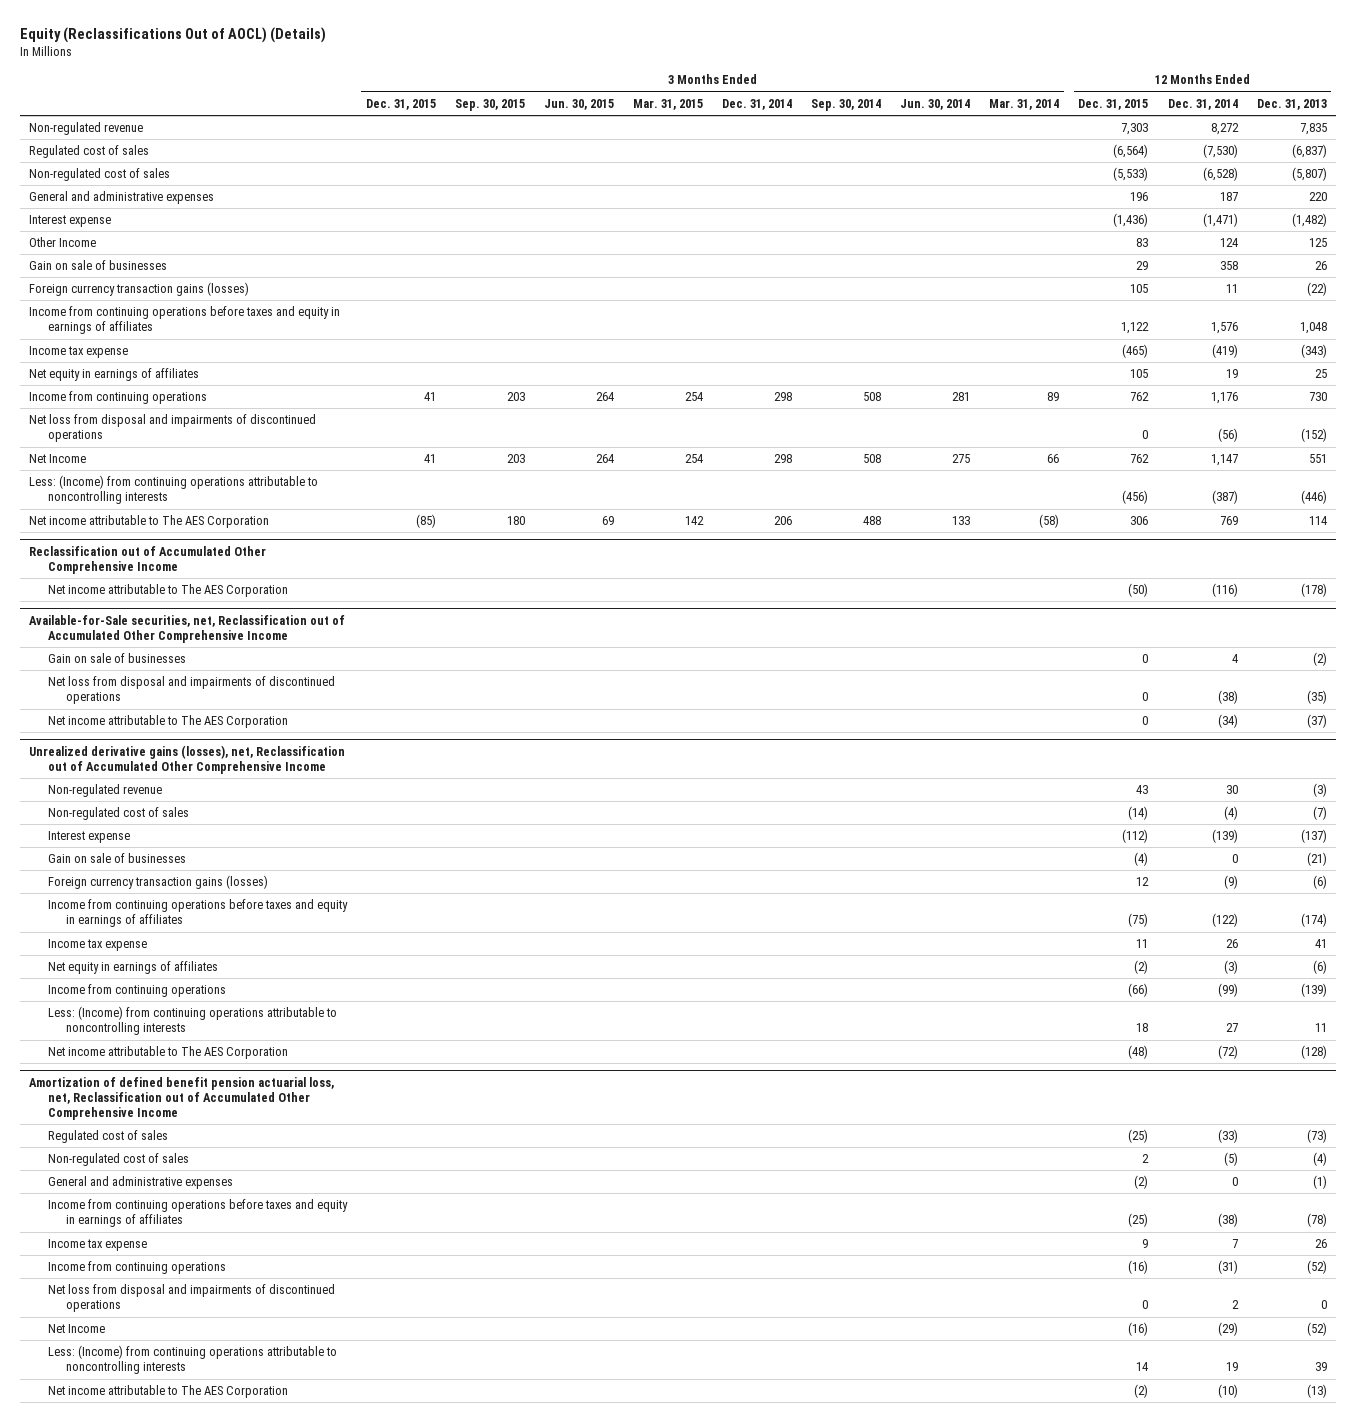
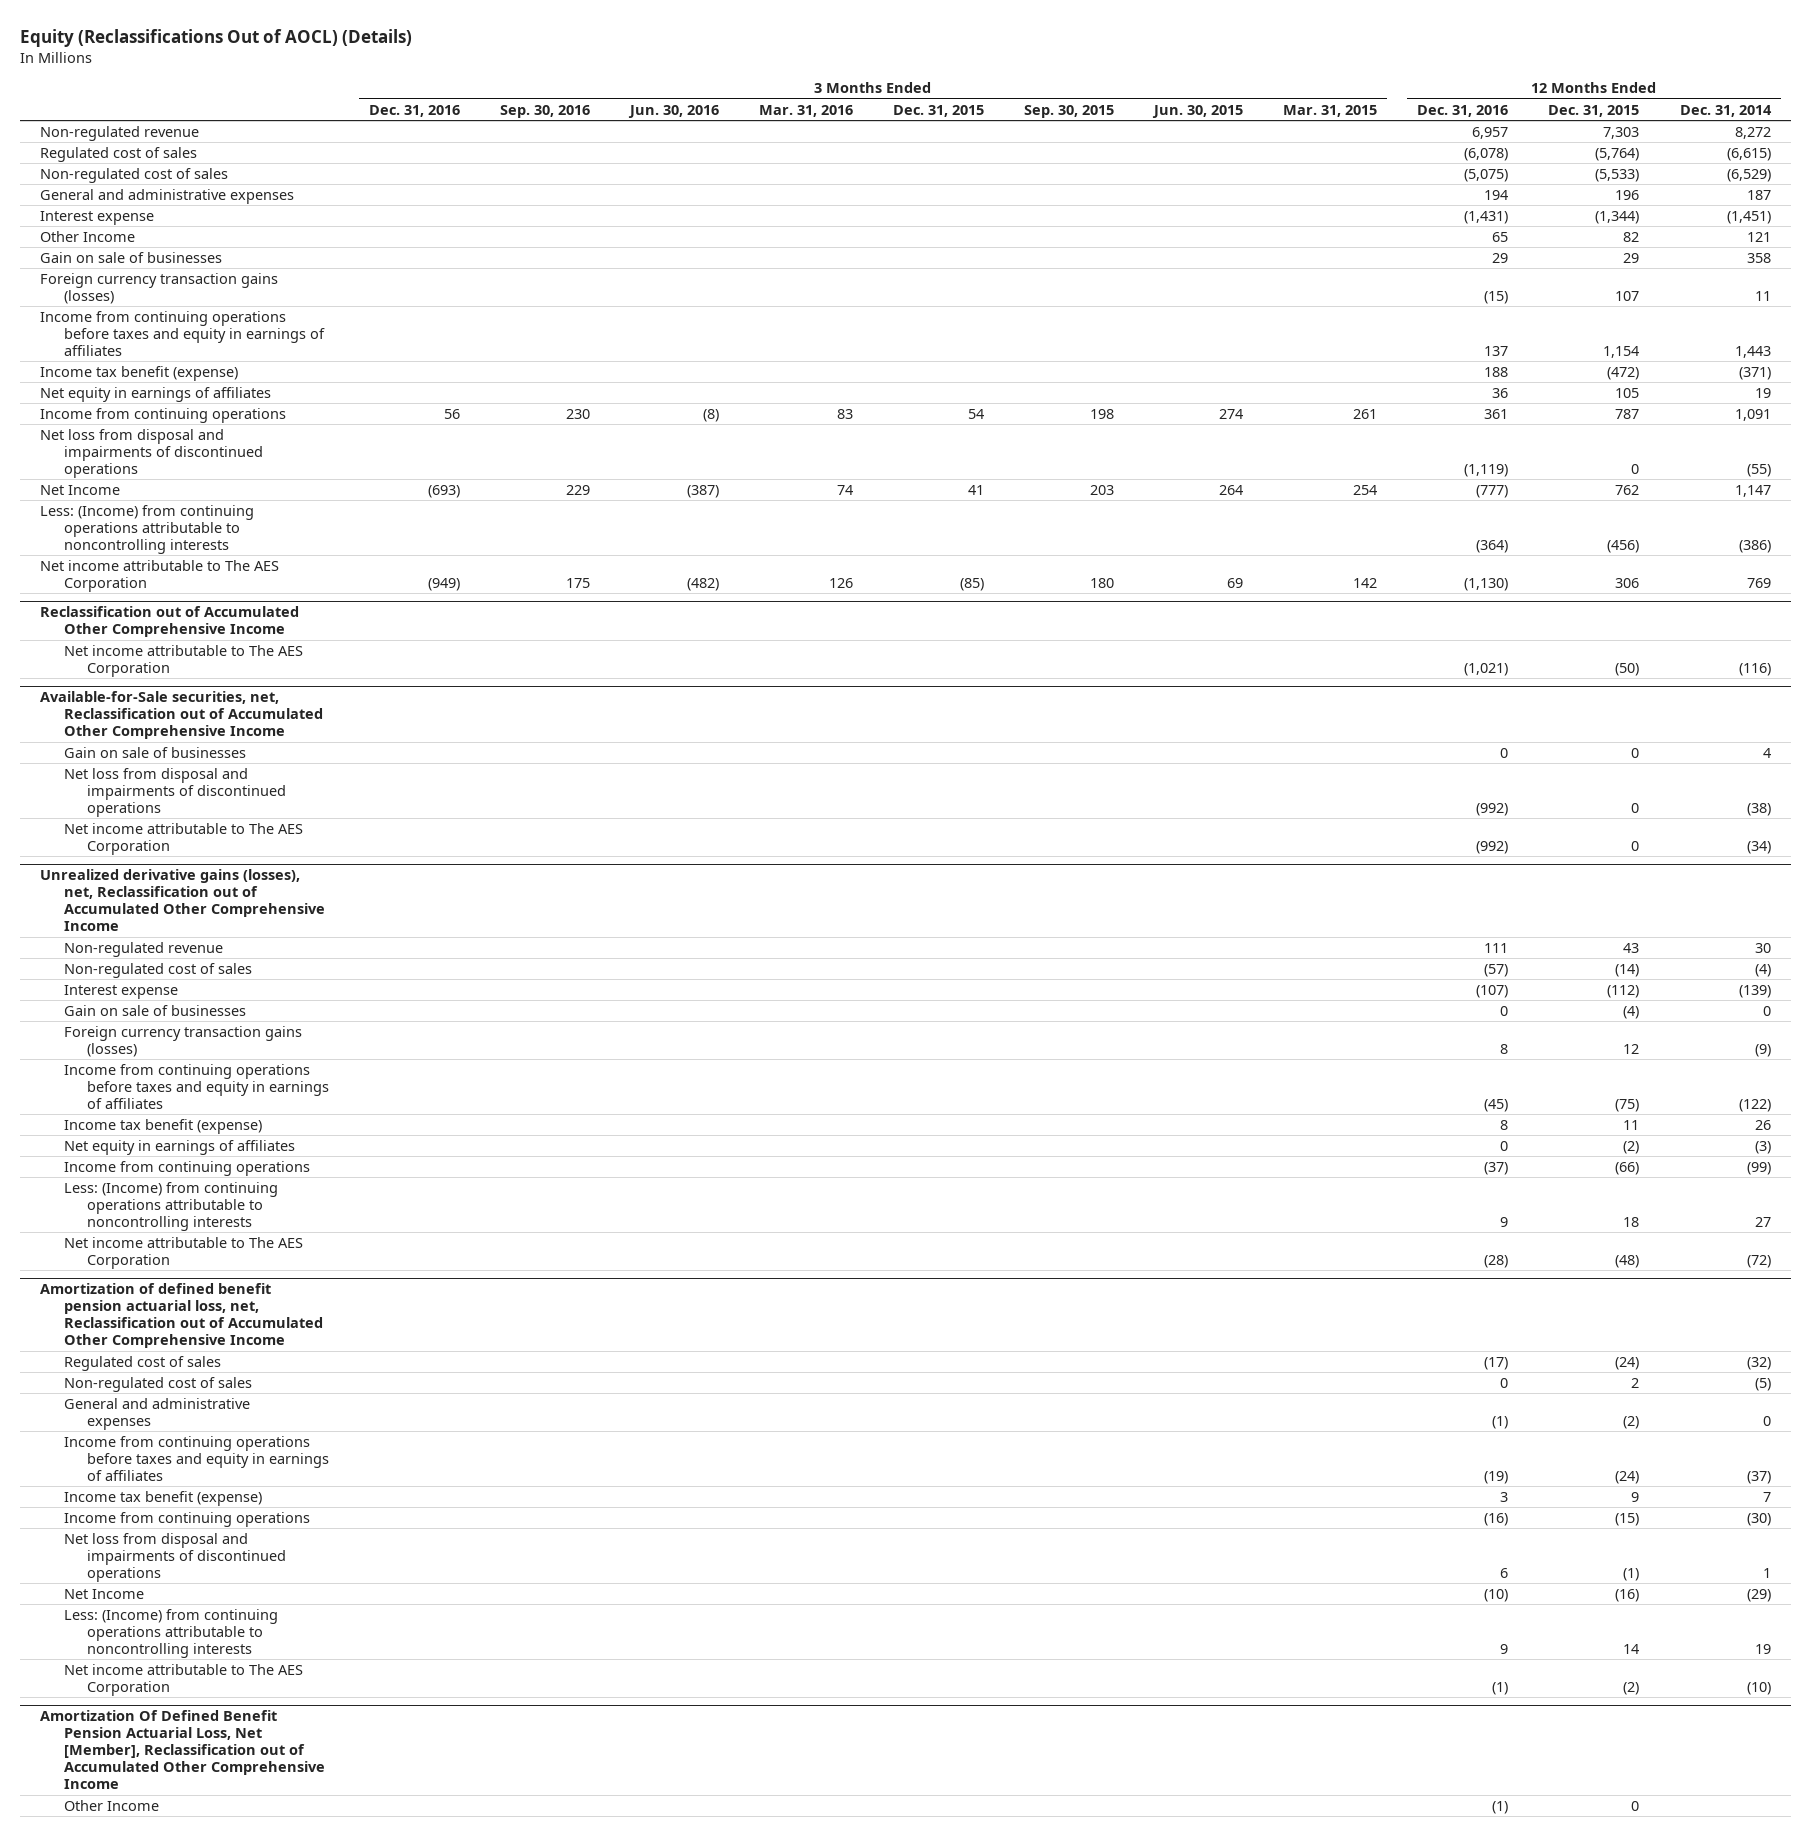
- | 3 Months Ended Dec. 31, 2015 | 3 Months Ended Sep. 30, 2015 | 3 Months Ended Jun. 30, 2015 | 3 Months Ended Mar. 31, 2015 | 3 Months Ended Dec. 31, 2014 | 3 Months Ended Sep. 30, 2014 | 3 Months Ended Jun. 30, 2014 | 3 Months Ended Mar. 31, 2014 | 12 Months Ended Dec. 31, 2015 | 12 Months Ended Dec. 31, 2014 | 12 Months Ended Dec. 31, 2013
+ | 3 Months Ended Dec. 31, 2016 | 3 Months Ended Sep. 30, 2016 | 3 Months Ended Jun. 30, 2016 | 3 Months Ended Mar. 31, 2016 | 3 Months Ended Dec. 31, 2015 | 3 Months Ended Sep. 30, 2015 | 3 Months Ended Jun. 30, 2015 | 3 Months Ended Mar. 31, 2015 | 12 Months Ended Dec. 31, 2016 | 12 Months Ended Dec. 31, 2015 | 12 Months Ended Dec. 31, 2014
- Regulated cost of sales | | | | | | | | | (6,564) | (7,530) | (6,837)
- Non-regulated cost of sales | | | | | | | | | (5,533) | (6,528) | (5,807)
+ Regulated cost of sales | | | | | | | | | (6,078) | (5,764) | (6,615)
+ Non-regulated cost of sales | | | | | | | | | (5,075) | (5,533) | (6,529)
- Interest expense | | | | | | | | | (1,436) | (1,471) | (1,482)
- Other Income | | | | | | | | | 83 | 124 | 125
+ Interest expense | | | | | | | | | (1,431) | (1,344) | (1,451)
+ Other Income | | | | | | | | | 65 | 82 | 121
- Foreign currency transaction gains (losses) | | | | | | | | | 105 | 11 | (22)
- Income from continuing operations before taxes and equity in earnings of affiliates | | | | | | | | | 1,122 | 1,576 | 1,048
- Income tax expense | | | | | | | | | (465) | (419) | (343)
+ Foreign currency transaction gains (losses) | | | | | | | | | (15) | 107 | 11
+ Income from continuing operations before taxes and equity in earnings of affiliates | | | | | | | | | 137 | 1,154 | 1,443
+ Income tax benefit (expense) | | | | | | | | | 188 | (472) | (371)
- Income from continuing operations | 41 | 203 | 264 | 254 | 298 | 508 | 281 | 89 | 762 | 1,176 | 730
- Net loss from disposal and impairments of discontinued operations | | | | | | | | | 0 | (56) | (152)
+ Income from continuing operations | 56 | 230 | (8) | 83 | 54 | 198 | 274 | 261 | 361 | 787 | 1,091
+ Net loss from disposal and impairments of discontinued operations | | | | | | | | | (1,119) | 0 | (55)
- Less: (Income) from continuing operations attributable to noncontrolling interests | | | | | | | | | (456) | (387) | (446)
+ Less: (Income) from continuing operations attributable to noncontrolling interests | | | | | | | | | (364) | (456) | (386)
@ Unrealized derivative gains (losses), net, Reclassification out of Accumulated Other Comprehensive Income
- Income tax expense | | | | | | | | | 11 | 26 | 41
+ Income tax benefit (expense) | | | | | | | | | 8 | 11 | 26
@ Amortization of defined benefit pension actuarial loss, net, Reclassification out of Accumulated Other Comprehensive Income
- Regulated cost of sales | | | | | | | | | (25) | (33) | (73)
+ Regulated cost of sales | | | | | | | | | (17) | (24) | (32)
- Income from continuing operations before taxes and equity in earnings of affiliates | | | | | | | | | (25) | (38) | (78)
- Income tax expense | | | | | | | | | 9 | 7 | 26
- Income from continuing operations | | | | | | | | | (16) | (31) | (52)
- Net loss from disposal and impairments of discontinued operations | | | | | | | | | 0 | 2 | 0
+ Income from continuing operations before taxes and equity in earnings of affiliates | | | | | | | | | (19) | (24) | (37)
+ Income tax benefit (expense) | | | | | | | | | 3 | 9 | 7
+ Income from continuing operations | | | | | | | | | (16) | (15) | (30)
+ Net loss from disposal and impairments of discontinued operations | | | | | | | | | 6 | (1) | 1
+ Amortization Of Defined Benefit Pension Actuarial Loss, Net [Member], Reclassification out of Accumulated Other Comprehensive Income
+ Other Income | | | | | | | | | (1) | 0 |

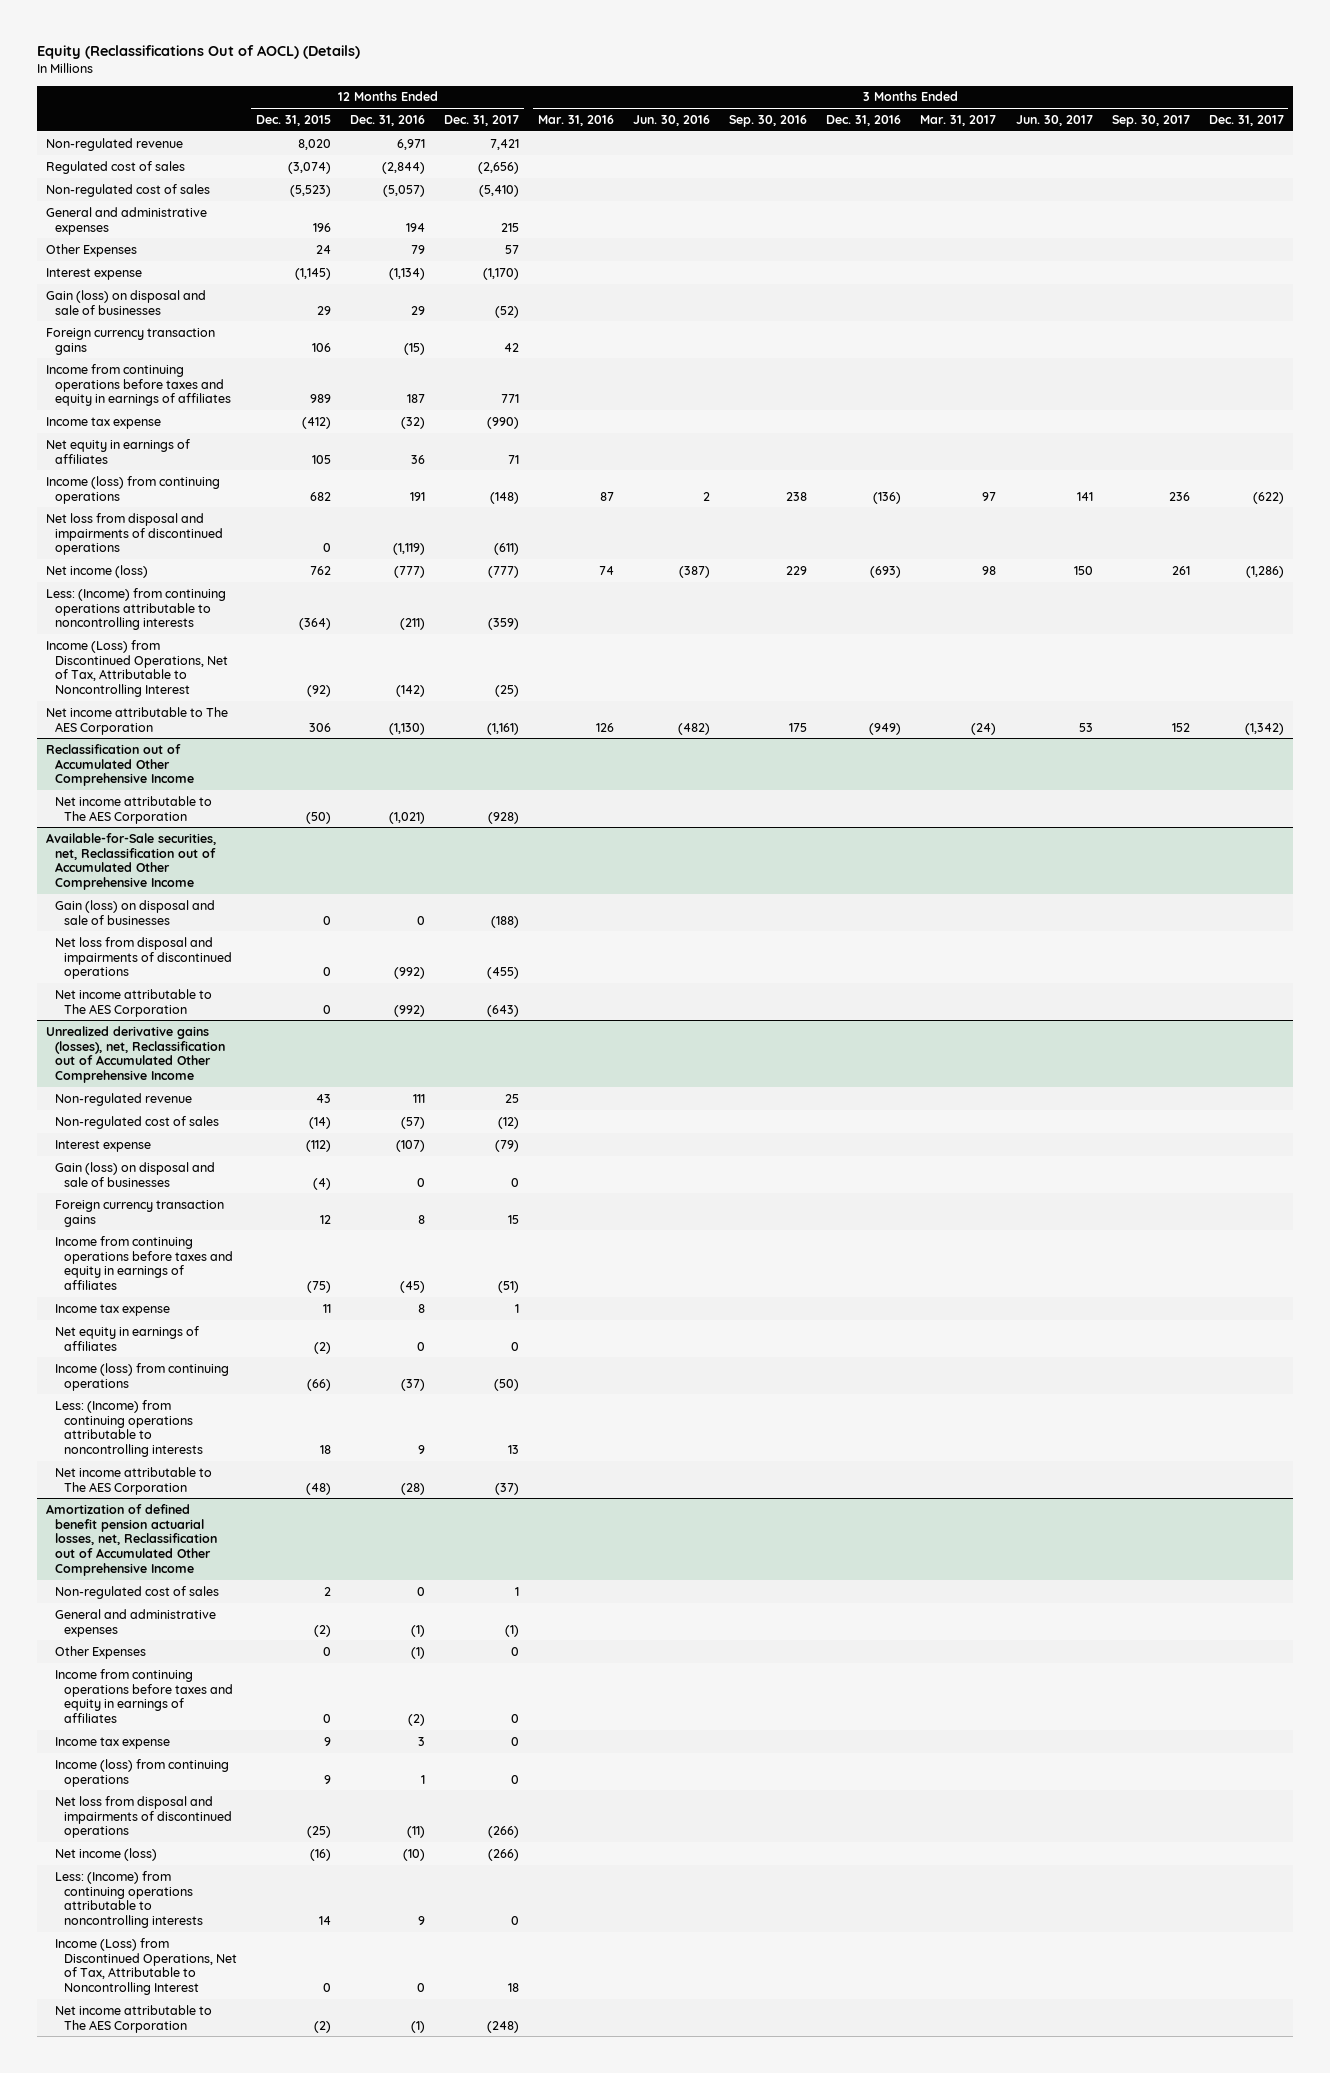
- | 3 Months Ended Dec. 31, 2016 | 3 Months Ended Sep. 30, 2016 | 3 Months Ended Jun. 30, 2016 | 3 Months Ended Mar. 31, 2016 | 3 Months Ended Dec. 31, 2015 | 3 Months Ended Sep. 30, 2015 | 3 Months Ended Jun. 30, 2015 | 3 Months Ended Mar. 31, 2015 | 12 Months Ended Dec. 31, 2016 | 12 Months Ended Dec. 31, 2015 | 12 Months Ended Dec. 31, 2014
+ | 12 Months Ended Dec. 31, 2015 | 12 Months Ended Dec. 31, 2016 | 12 Months Ended Dec. 31, 2017 | 3 Months Ended Mar. 31, 2016 | 3 Months Ended Jun. 30, 2016 | 3 Months Ended Sep. 30, 2016 | 3 Months Ended Dec. 31, 2016 | 3 Months Ended Mar. 31, 2017 | 3 Months Ended Jun. 30, 2017 | 3 Months Ended Sep. 30, 2017 | 3 Months Ended Dec. 31, 2017
- Non-regulated revenue | | | | | | | | | 6,957 | 7,303 | 8,272
- Regulated cost of sales | | | | | | | | | (6,078) | (5,764) | (6,615)
- Non-regulated cost of sales | | | | | | | | | (5,075) | (5,533) | (6,529)
+ Non-regulated revenue | 8,020 | 6,971 | 7,421 | | | | | | | |
+ Regulated cost of sales | (3,074) | (2,844) | (2,656) | | | | | | | |
+ Non-regulated cost of sales | (5,523) | (5,057) | (5,410) | | | | | | | |
- Interest expense | | | | | | | | | (1,431) | (1,344) | (1,451)
- Other Income | | | | | | | | | 65 | 82 | 121
- Gain on sale of businesses | | | | | | | | | 29 | 29 | 358
- Foreign currency transaction gains (losses) | | | | | | | | | (15) | 107 | 11
- Income from continuing operations before taxes and equity in earnings of affiliates | | | | | | | | | 137 | 1,154 | 1,443
- Income tax benefit (expense) | | | | | | | | | 188 | (472) | (371)
+ Other Expenses | 24 | 79 | 57 | | | | | | | |
+ Interest expense | (1,145) | (1,134) | (1,170) | | | | | | | |
+ Gain (loss) on disposal and sale of businesses | 29 | 29 | (52) | | | | | | | |
+ Foreign currency transaction gains | 106 | (15) | 42 | | | | | | | |
+ Income from continuing operations before taxes and equity in earnings of affiliates | 989 | 187 | 771 | | | | | | | |
+ Income tax expense | (412) | (32) | (990) | | | | | | | |
- Income from continuing operations | 56 | 230 | (8) | 83 | 54 | 198 | 274 | 261 | 361 | 787 | 1,091
+ Income (loss) from continuing operations | 682 | 191 | (148) | 87 | 2 | 238 | (136) | 97 | 141 | 236 | (622)
- Net Income | (693) | 229 | (387) | 74 | 41 | 203 | 264 | 254 | (777) | 762 | 1,147
- Less: (Income) from continuing operations attributable to noncontrolling interests | | | | | | | | | (364) | (456) | (386)
+ Net income (loss) | 762 | (777) | (777) | 74 | (387) | 229 | (693) | 98 | 150 | 261 | (1,286)
+ Less: (Income) from continuing operations attributable to noncontrolling interests | (364) | (211) | (359) | | | | | | | |
+ Income (Loss) from Discontinued Operations, Net of Tax, Attributable to Noncontrolling Interest | (92) | (142) | (25) | | | | | | | |
@ Available-for-Sale securities, net, Reclassification out of Accumulated Other Comprehensive Income
- Gain on sale of businesses | | | | | | | | | 0 | 0 | 4
+ Gain (loss) on disposal and sale of businesses | 0 | 0 | (188) | | | | | | | |
@ Unrealized derivative gains (losses), net, Reclassification out of Accumulated Other Comprehensive Income
- Gain on sale of businesses | | | | | | | | | 0 | (4) | 0
- Foreign currency transaction gains (losses) | | | | | | | | | 8 | 12 | (9)
+ Gain (loss) on disposal and sale of businesses | (4) | 0 | 0 | | | | | | | |
+ Foreign currency transaction gains | 12 | 8 | 15 | | | | | | | |
- Income tax benefit (expense) | | | | | | | | | 8 | 11 | 26
+ Income tax expense | 11 | 8 | 1 | | | | | | | |
- Income from continuing operations | | | | | | | | | (37) | (66) | (99)
+ Income (loss) from continuing operations | (66) | (37) | (50) | | | | | | | |
- Amortization of defined benefit pension actuarial loss, net, Reclassification out of Accumulated Other Comprehensive Income
- Regulated cost of sales | | | | | | | | | (17) | (24) | (32)
+ Amortization of defined benefit pension actuarial losses, net, Reclassification out of Accumulated Other Comprehensive Income
- Income from continuing operations before taxes and equity in earnings of affiliates | | | | | | | | | (19) | (24) | (37)
- Income tax benefit (expense) | | | | | | | | | 3 | 9 | 7
- Income from continuing operations | | | | | | | | | (16) | (15) | (30)
- Net loss from disposal and impairments of discontinued operations | | | | | | | | | 6 | (1) | 1
- Net Income | | | | | | | | | (10) | (16) | (29)
+ Other Expenses | 0 | (1) | 0 | | | | | | | |
+ Income from continuing operations before taxes and equity in earnings of affiliates | 0 | (2) | 0 | | | | | | | |
+ Income tax expense | 9 | 3 | 0 | | | | | | | |
+ Income (loss) from continuing operations | 9 | 1 | 0 | | | | | | | |
+ Net loss from disposal and impairments of discontinued operations | (25) | (11) | (266) | | | | | | | |
+ Net income (loss) | (16) | (10) | (266) | | | | | | | |
+ Income (Loss) from Discontinued Operations, Net of Tax, Attributable to Noncontrolling Interest | 0 | 0 | 18 | | | | | | | |
- Amortization Of Defined Benefit Pension Actuarial Loss, Net [Member], Reclassification out of Accumulated Other Comprehensive Income
- Other Income | | | | | | | | | (1) | 0 |

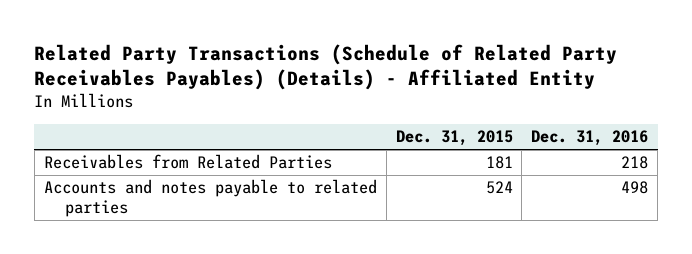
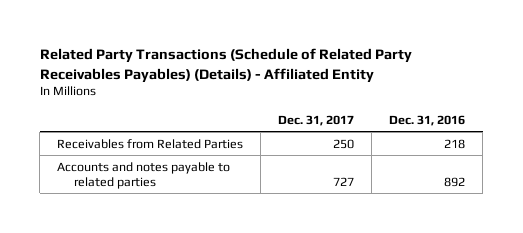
- | Dec. 31, 2015 | Dec. 31, 2016
+ | Dec. 31, 2017 | Dec. 31, 2016
- Accounts and notes payable to related parties | 524 | 498
+ Accounts and notes payable to related parties | 727 | 892

